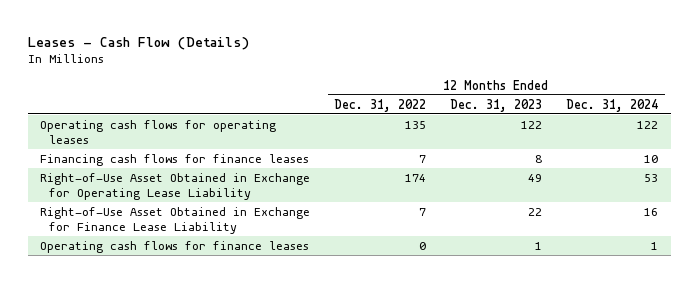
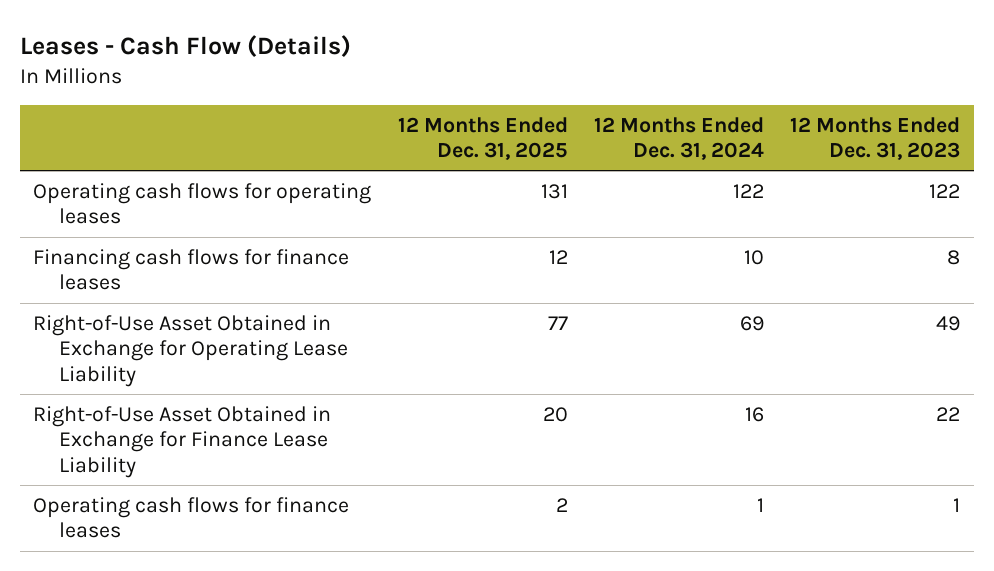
- | 12 Months Ended Dec. 31, 2022 | 12 Months Ended Dec. 31, 2023 | 12 Months Ended Dec. 31, 2024
+ | 12 Months Ended Dec. 31, 2025 | 12 Months Ended Dec. 31, 2024 | 12 Months Ended Dec. 31, 2023
- Right-of-Use Asset Obtained in Exchange for Operating Lease Liability | 174 | 49 | 53
+ Right-of-Use Asset Obtained in Exchange for Operating Lease Liability | 77 | 69 | 49

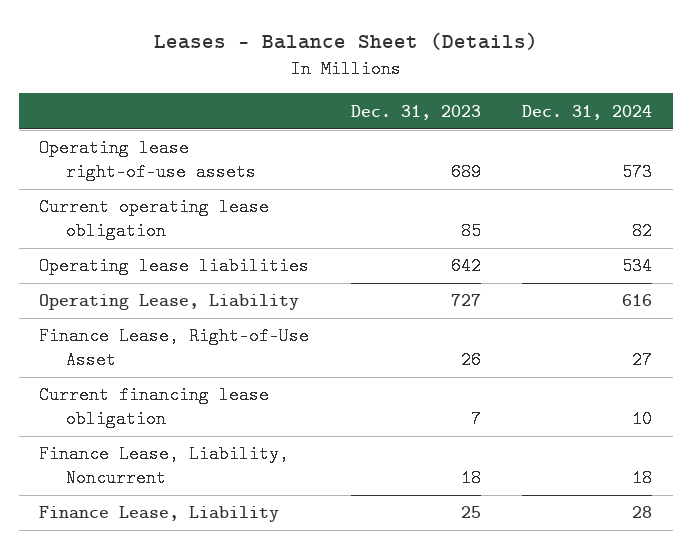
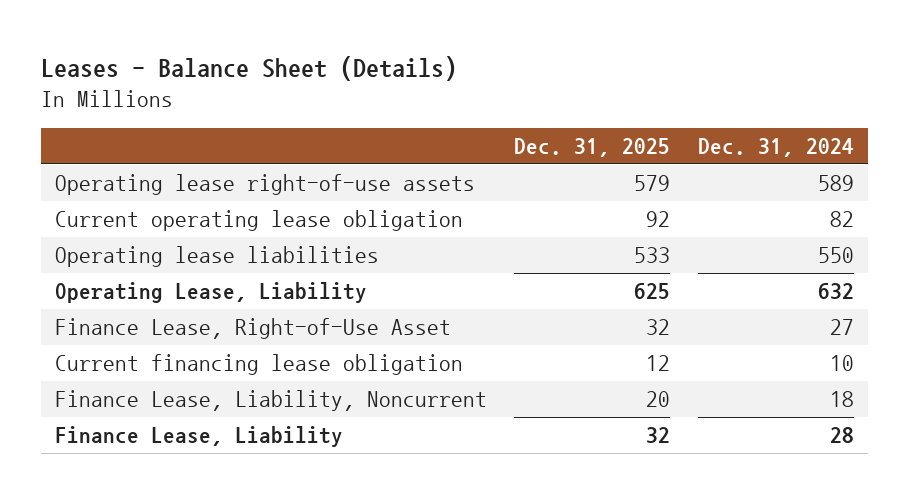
- | Dec. 31, 2023 | Dec. 31, 2024
+ | Dec. 31, 2025 | Dec. 31, 2024
- Operating lease right-of-use assets | 689 | 573
+ Operating lease right-of-use assets | 579 | 589
- Operating lease liabilities | 642 | 534
- Operating Lease, Liability | 727 | 616
+ Operating lease liabilities | 533 | 550
+ Operating Lease, Liability | 625 | 632

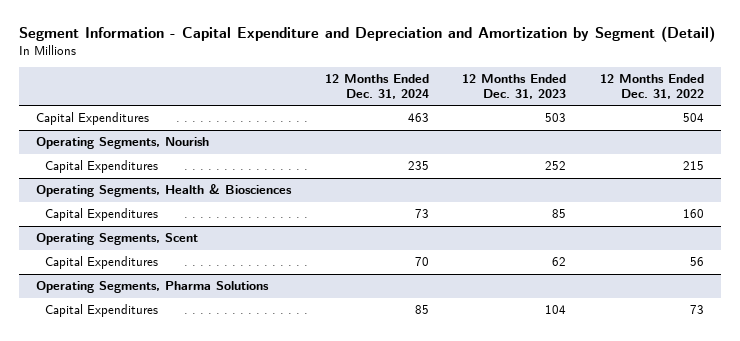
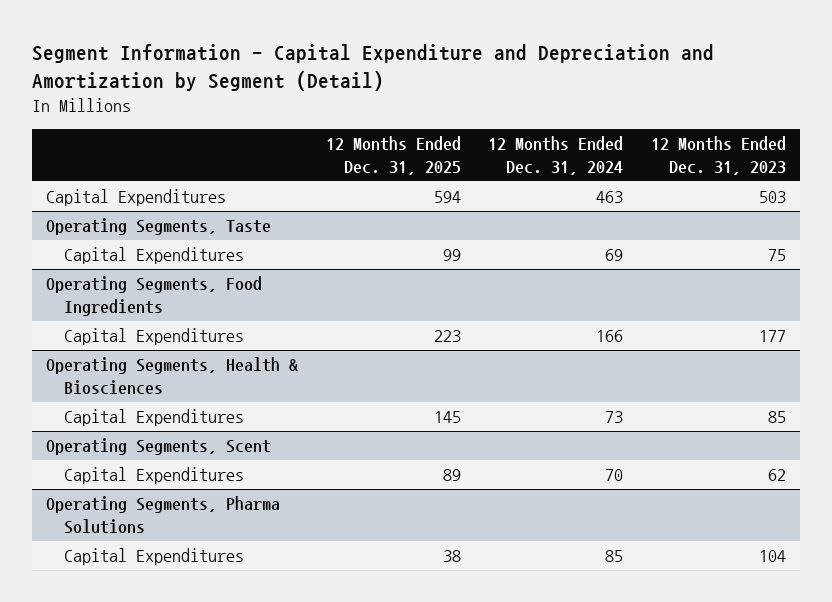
- | 12 Months Ended Dec. 31, 2024 | 12 Months Ended Dec. 31, 2023 | 12 Months Ended Dec. 31, 2022
+ | 12 Months Ended Dec. 31, 2025 | 12 Months Ended Dec. 31, 2024 | 12 Months Ended Dec. 31, 2023
- Operating Segments, Nourish
- Capital Expenditures | 235 | 252 | 215
+ Operating Segments, Taste
+ Capital Expenditures | 99 | 69 | 75
+ Operating Segments, Food Ingredients
+ Capital Expenditures | 223 | 166 | 177

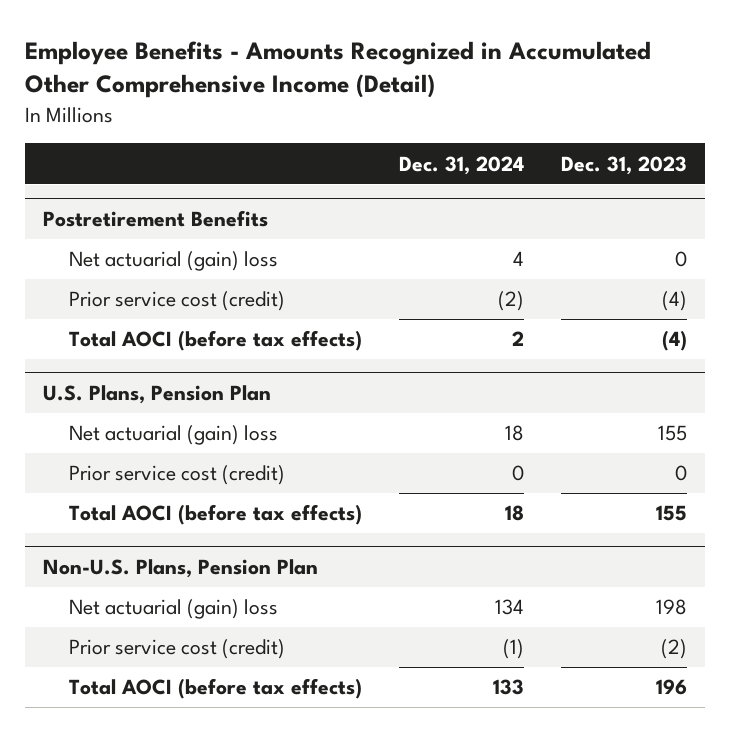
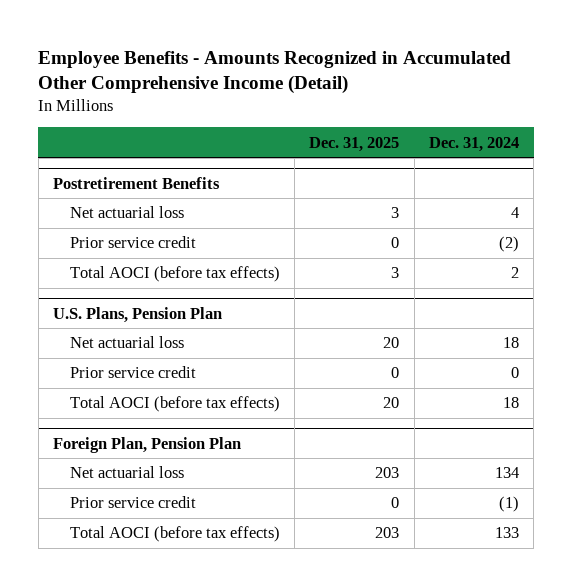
- | Dec. 31, 2024 | Dec. 31, 2023
+ | Dec. 31, 2025 | Dec. 31, 2024
@ Postretirement Benefits
- Net actuarial (gain) loss | 4 | 0
- Prior service cost (credit) | (2) | (4)
+ Net actuarial loss | 3 | 4
+ Prior service credit | 0 | (2)
@ U.S. Plans, Pension Plan
- Net actuarial (gain) loss | 18 | 155
- Prior service cost (credit) | 0 | 0
+ Net actuarial loss | 20 | 18
+ Prior service credit | 0 | 0
- Non-U.S. Plans, Pension Plan
- Net actuarial (gain) loss | 134 | 198
- Prior service cost (credit) | (1) | (2)
+ Foreign Plan, Pension Plan
+ Net actuarial loss | 203 | 134
+ Prior service credit | 0 | (1)

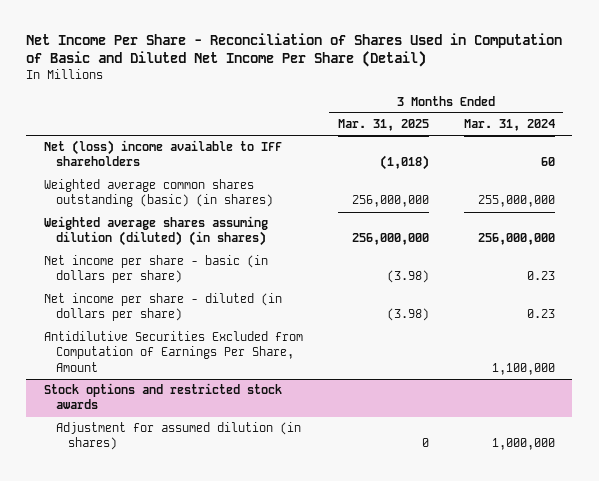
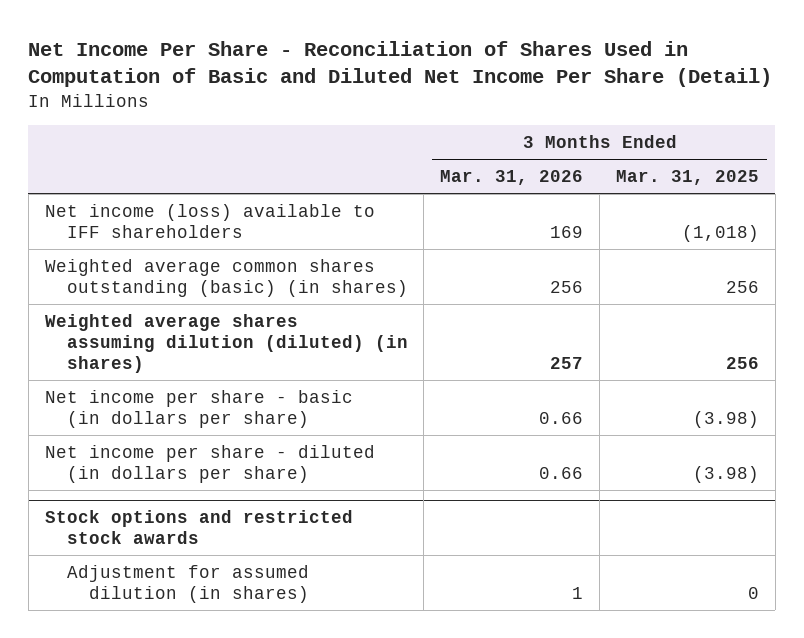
- | 3 Months Ended Mar. 31, 2025 | 3 Months Ended Mar. 31, 2024
+ | 3 Months Ended Mar. 31, 2026 | 3 Months Ended Mar. 31, 2025
- Net (loss) income available to IFF shareholders | (1,018) | 60
- Weighted average common shares outstanding (basic) (in shares) | 256,000,000 | 255,000,000
- Weighted average shares assuming dilution (diluted) (in shares) | 256,000,000 | 256,000,000
+ Net income (loss) available to IFF shareholders | 169 | (1,018)
+ Weighted average common shares outstanding (basic) (in shares) | 256 | 256
+ Weighted average shares assuming dilution (diluted) (in shares) | 257 | 256
- Antidilutive Securities Excluded from Computation of Earnings Per Share, Amount | | 1,100,000

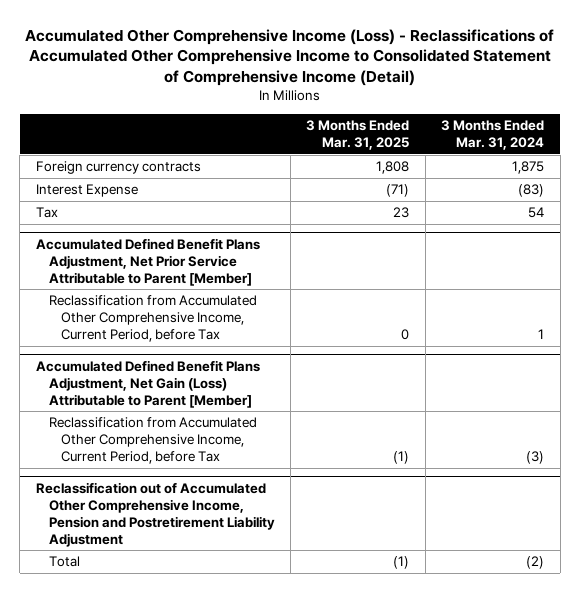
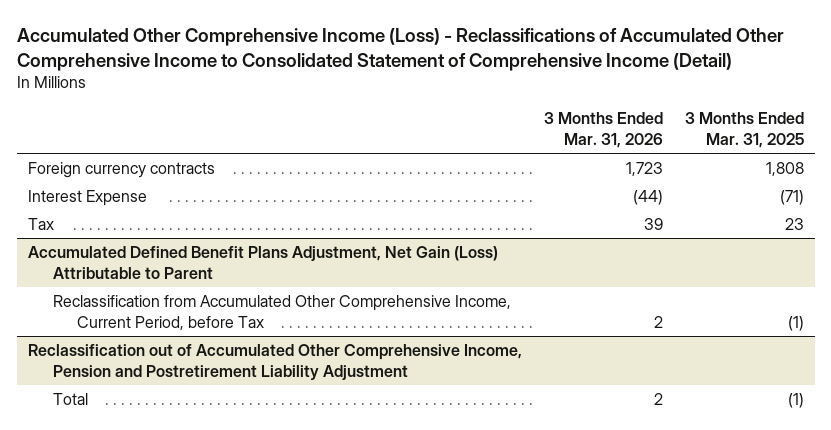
- | 3 Months Ended Mar. 31, 2025 | 3 Months Ended Mar. 31, 2024
+ | 3 Months Ended Mar. 31, 2026 | 3 Months Ended Mar. 31, 2025
- Accumulated Defined Benefit Plans Adjustment, Net Prior Service Attributable to Parent [Member]
- Reclassification from Accumulated Other Comprehensive Income, Current Period, before Tax | 0 | 1
- Accumulated Defined Benefit Plans Adjustment, Net Gain (Loss) Attributable to Parent [Member]
+ Accumulated Defined Benefit Plans Adjustment, Net Gain (Loss) Attributable to Parent

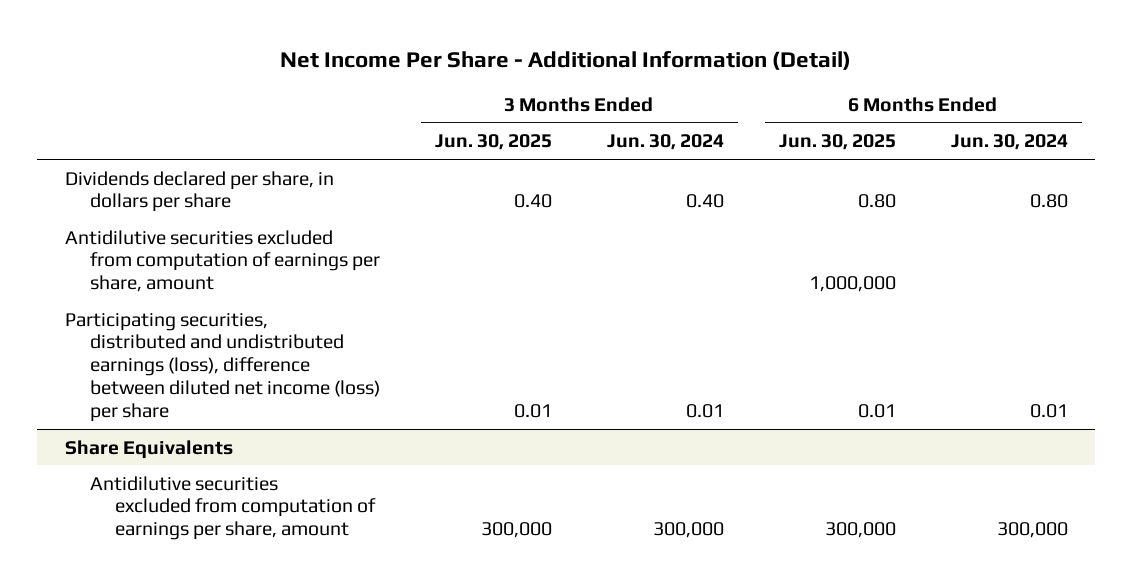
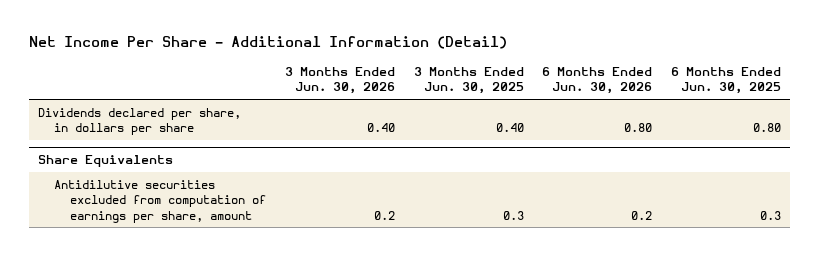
- | 3 Months Ended Jun. 30, 2025 | 3 Months Ended Jun. 30, 2024 | 6 Months Ended Jun. 30, 2025 | 6 Months Ended Jun. 30, 2024
+ | 3 Months Ended Jun. 30, 2026 | 3 Months Ended Jun. 30, 2025 | 6 Months Ended Jun. 30, 2026 | 6 Months Ended Jun. 30, 2025
- Antidilutive securities excluded from computation of earnings per share, amount | | | 1,000,000 |
- Participating securities, distributed and undistributed earnings (loss), difference between diluted net income (loss) per share | 0.01 | 0.01 | 0.01 | 0.01
@ Share Equivalents
- Antidilutive securities excluded from computation of earnings per share, amount | 300,000 | 300,000 | 300,000 | 300,000
+ Antidilutive securities excluded from computation of earnings per share, amount | 0.2 | 0.3 | 0.2 | 0.3

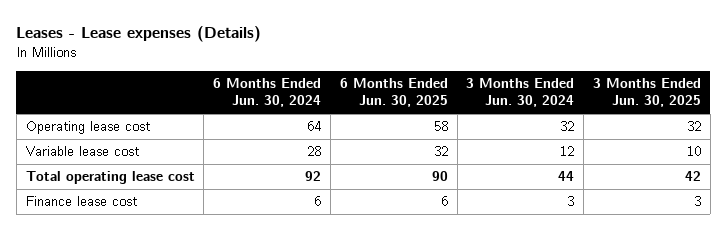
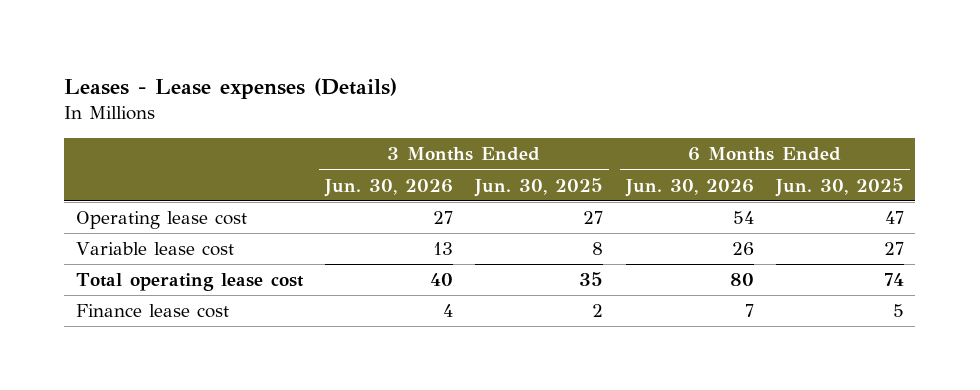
- | 6 Months Ended Jun. 30, 2024 | 6 Months Ended Jun. 30, 2025 | 3 Months Ended Jun. 30, 2024 | 3 Months Ended Jun. 30, 2025
+ | 3 Months Ended Jun. 30, 2026 | 3 Months Ended Jun. 30, 2025 | 6 Months Ended Jun. 30, 2026 | 6 Months Ended Jun. 30, 2025
- Operating lease cost | 64 | 58 | 32 | 32
- Variable lease cost | 28 | 32 | 12 | 10
- Total operating lease cost | 92 | 90 | 44 | 42
- Finance lease cost | 6 | 6 | 3 | 3
+ Operating lease cost | 27 | 27 | 54 | 47
+ Variable lease cost | 13 | 8 | 26 | 27
+ Total operating lease cost | 40 | 35 | 80 | 74
+ Finance lease cost | 4 | 2 | 7 | 5

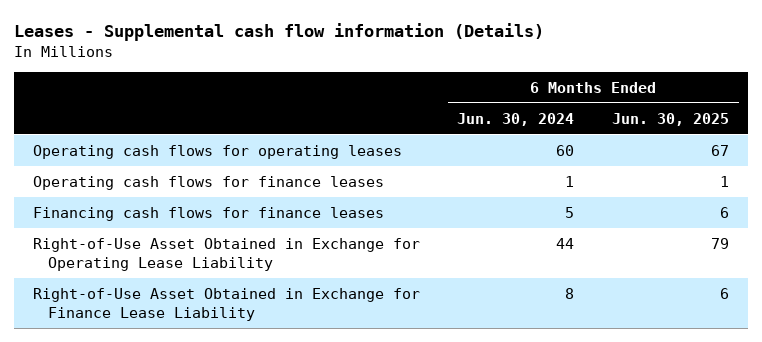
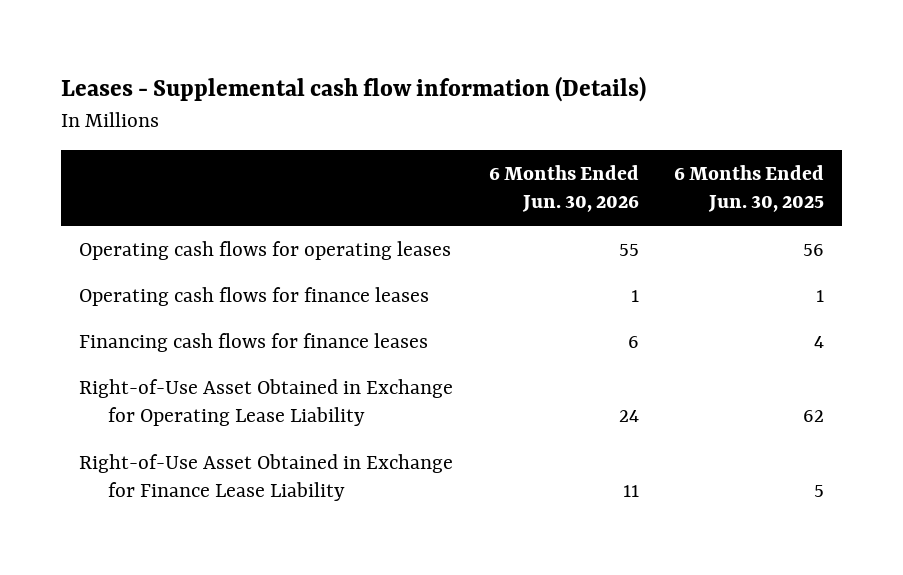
- | 6 Months Ended Jun. 30, 2024 | 6 Months Ended Jun. 30, 2025
+ | 6 Months Ended Jun. 30, 2026 | 6 Months Ended Jun. 30, 2025
- Operating cash flows for operating leases | 60 | 67
+ Operating cash flows for operating leases | 55 | 56
- Financing cash flows for finance leases | 5 | 6
- Right-of-Use Asset Obtained in Exchange for Operating Lease Liability | 44 | 79
- Right-of-Use Asset Obtained in Exchange for Finance Lease Liability | 8 | 6
+ Financing cash flows for finance leases | 6 | 4
+ Right-of-Use Asset Obtained in Exchange for Operating Lease Liability | 24 | 62
+ Right-of-Use Asset Obtained in Exchange for Finance Lease Liability | 11 | 5

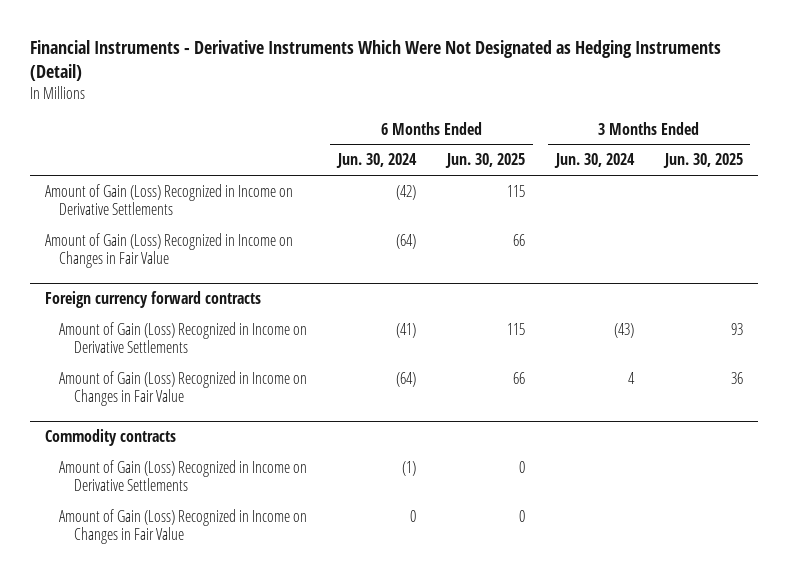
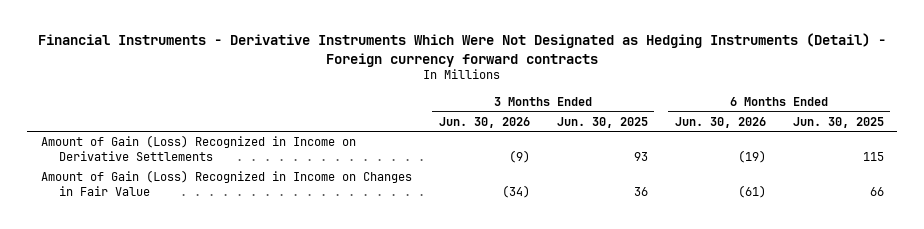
- Financial Instruments - Derivative Instruments Which Were Not Designated as Hedging Instruments (Detail)
+ Financial Instruments - Derivative Instruments Which Were Not Designated as Hedging Instruments (Detail) - Foreign currency forward contracts
- | 6 Months Ended Jun. 30, 2024 | 6 Months Ended Jun. 30, 2025 | 3 Months Ended Jun. 30, 2024 | 3 Months Ended Jun. 30, 2025
+ | 3 Months Ended Jun. 30, 2026 | 3 Months Ended Jun. 30, 2025 | 6 Months Ended Jun. 30, 2026 | 6 Months Ended Jun. 30, 2025
- Amount of Gain (Loss) Recognized in Income on Derivative Settlements | (42) | 115 | |
- Amount of Gain (Loss) Recognized in Income on Changes in Fair Value | (64) | 66 | |
- Foreign currency forward contracts
- Commodity contracts
- Amount of Gain (Loss) Recognized in Income on Derivative Settlements | (1) | 0 | |
- Amount of Gain (Loss) Recognized in Income on Changes in Fair Value | 0 | 0 | |

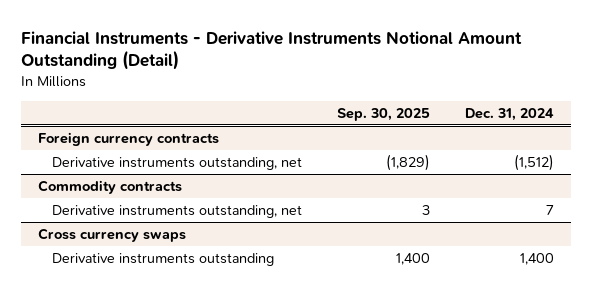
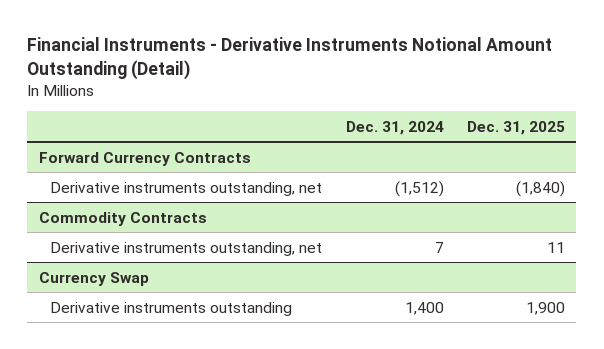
- | Sep. 30, 2025 | Dec. 31, 2024
+ | Dec. 31, 2024 | Dec. 31, 2025
- Foreign currency contracts
+ Forward Currency Contracts
- Commodity contracts
+ Commodity Contracts
- Cross currency swaps
+ Currency Swap

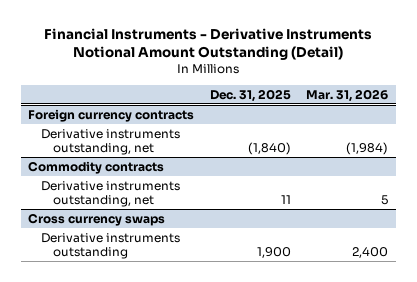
- | Dec. 31, 2024 | Dec. 31, 2025
+ | Dec. 31, 2025 | Mar. 31, 2026
- Forward Currency Contracts
+ Foreign currency contracts
- Commodity Contracts
+ Commodity contracts
- Currency Swap
+ Cross currency swaps

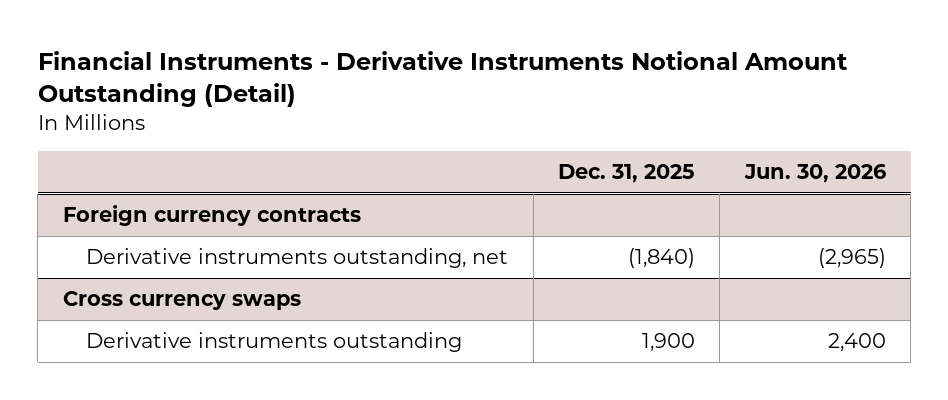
- | Dec. 31, 2025 | Mar. 31, 2026
+ | Dec. 31, 2025 | Jun. 30, 2026
- Commodity contracts
- Derivative instruments outstanding, net | 11 | 5

